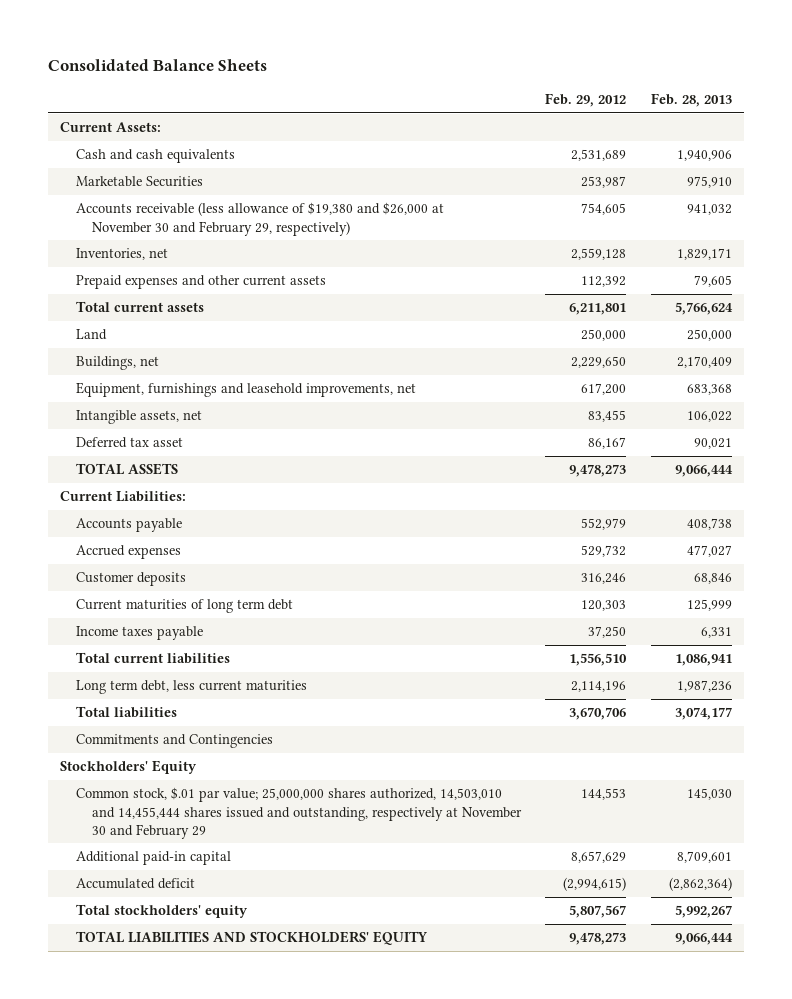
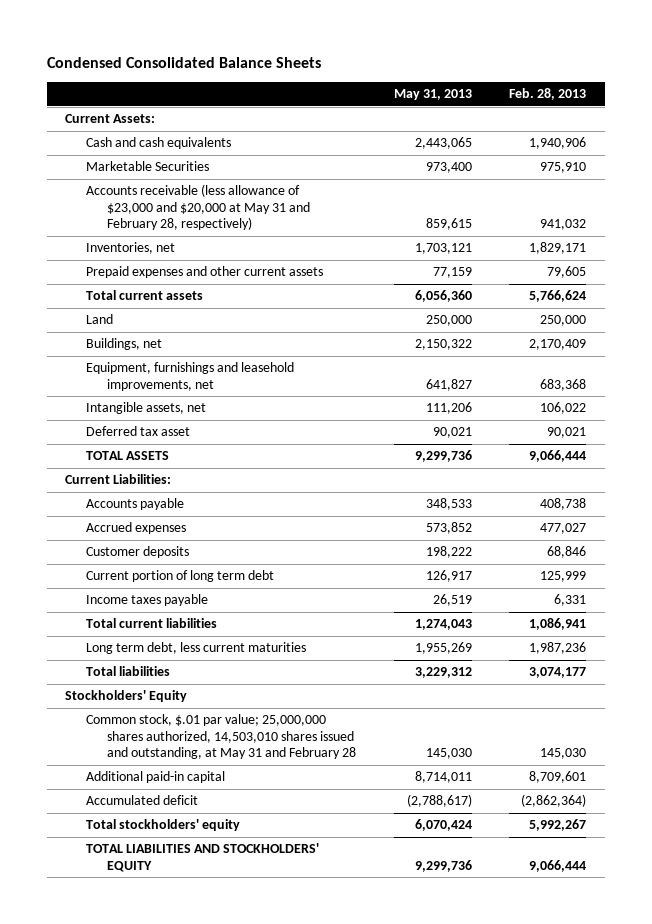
- Consolidated Balance Sheets
+ Condensed Consolidated Balance Sheets
- | Feb. 29, 2012 | Feb. 28, 2013
+ | May 31, 2013 | Feb. 28, 2013
- Accounts receivable (less allowance of $19,380 and $26,000 at November 30 and February 29, respectively) | 754,605 | 941,032
+ Accounts receivable (less allowance of $23,000 and $20,000 at May 31 and February 28, respectively) | 859,615 | 941,032
- Current maturities of long term debt | 120,303 | 125,999
+ Current portion of long term debt | 126,917 | 125,999
- Commitments and Contingencies
- Common stock, $.01 par value; 25,000,000 shares authorized, 14,503,010 and 14,455,444 shares issued and outstanding, respectively at November 30 and February 29 | 144,553 | 145,030
+ Common stock, $.01 par value; 25,000,000 shares authorized, 14,503,010 shares issued and outstanding, at May 31 and February 28 | 145,030 | 145,030

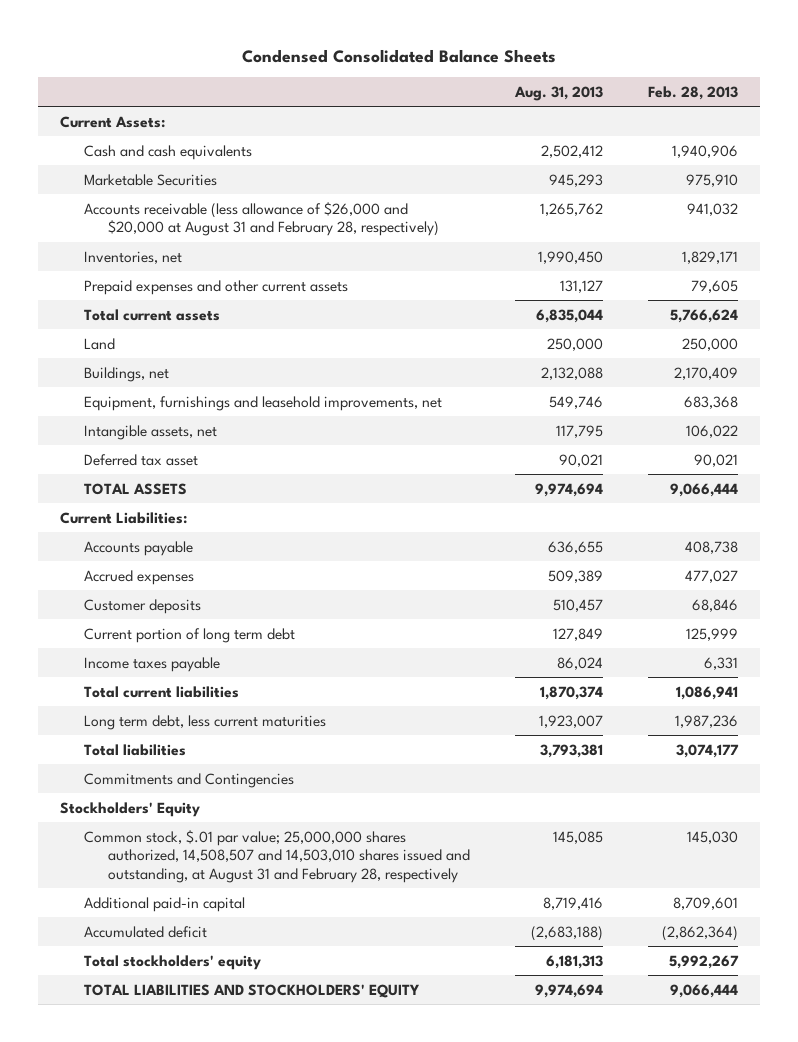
- | May 31, 2013 | Feb. 28, 2013
+ | Aug. 31, 2013 | Feb. 28, 2013
- Accounts receivable (less allowance of $23,000 and $20,000 at May 31 and February 28, respectively) | 859,615 | 941,032
+ Accounts receivable (less allowance of $26,000 and $20,000 at August 31 and February 28, respectively) | 1,265,762 | 941,032
+ Commitments and Contingencies
- Common stock, $.01 par value; 25,000,000 shares authorized, 14,503,010 shares issued and outstanding, at May 31 and February 28 | 145,030 | 145,030
+ Common stock, $.01 par value; 25,000,000 shares authorized, 14,508,507 and 14,503,010 shares issued and outstanding, at August 31 and February 28, respectively | 145,085 | 145,030

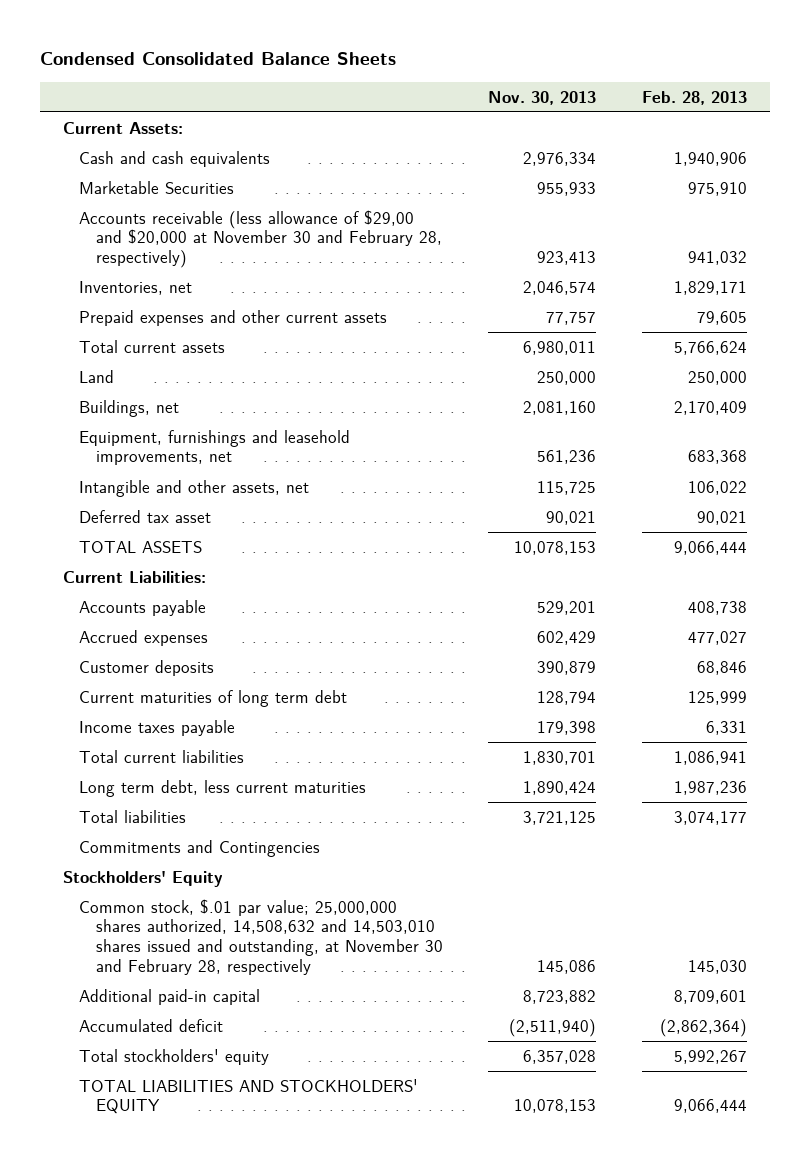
- | Aug. 31, 2013 | Feb. 28, 2013
+ | Nov. 30, 2013 | Feb. 28, 2013
- Accounts receivable (less allowance of $26,000 and $20,000 at August 31 and February 28, respectively) | 1,265,762 | 941,032
+ Accounts receivable (less allowance of $29,00 and $20,000 at November 30 and February 28, respectively) | 923,413 | 941,032
- Intangible assets, net | 117,795 | 106,022
+ Intangible and other assets, net | 115,725 | 106,022
- Current portion of long term debt | 127,849 | 125,999
+ Current maturities of long term debt | 128,794 | 125,999
- Common stock, $.01 par value; 25,000,000 shares authorized, 14,508,507 and 14,503,010 shares issued and outstanding, at August 31 and February 28, respectively | 145,085 | 145,030
+ Common stock, $.01 par value; 25,000,000 shares authorized, 14,508,632 and 14,503,010 shares issued and outstanding, at November 30 and February 28, respectively | 145,086 | 145,030

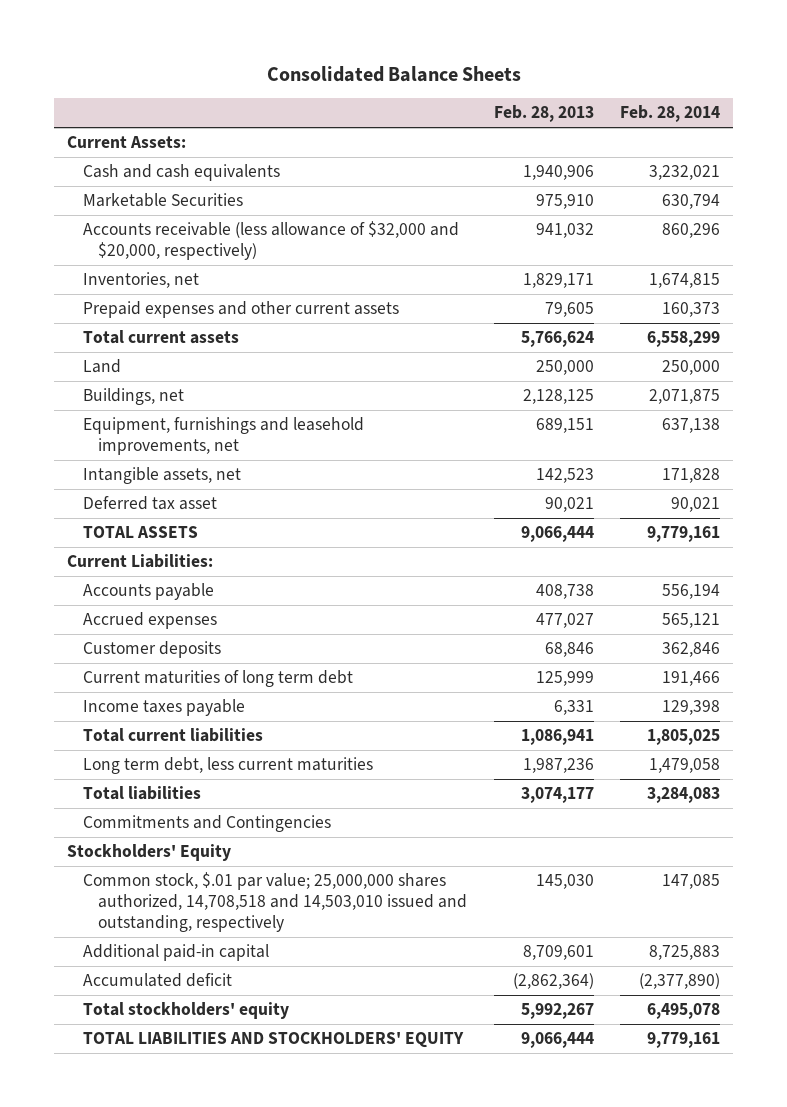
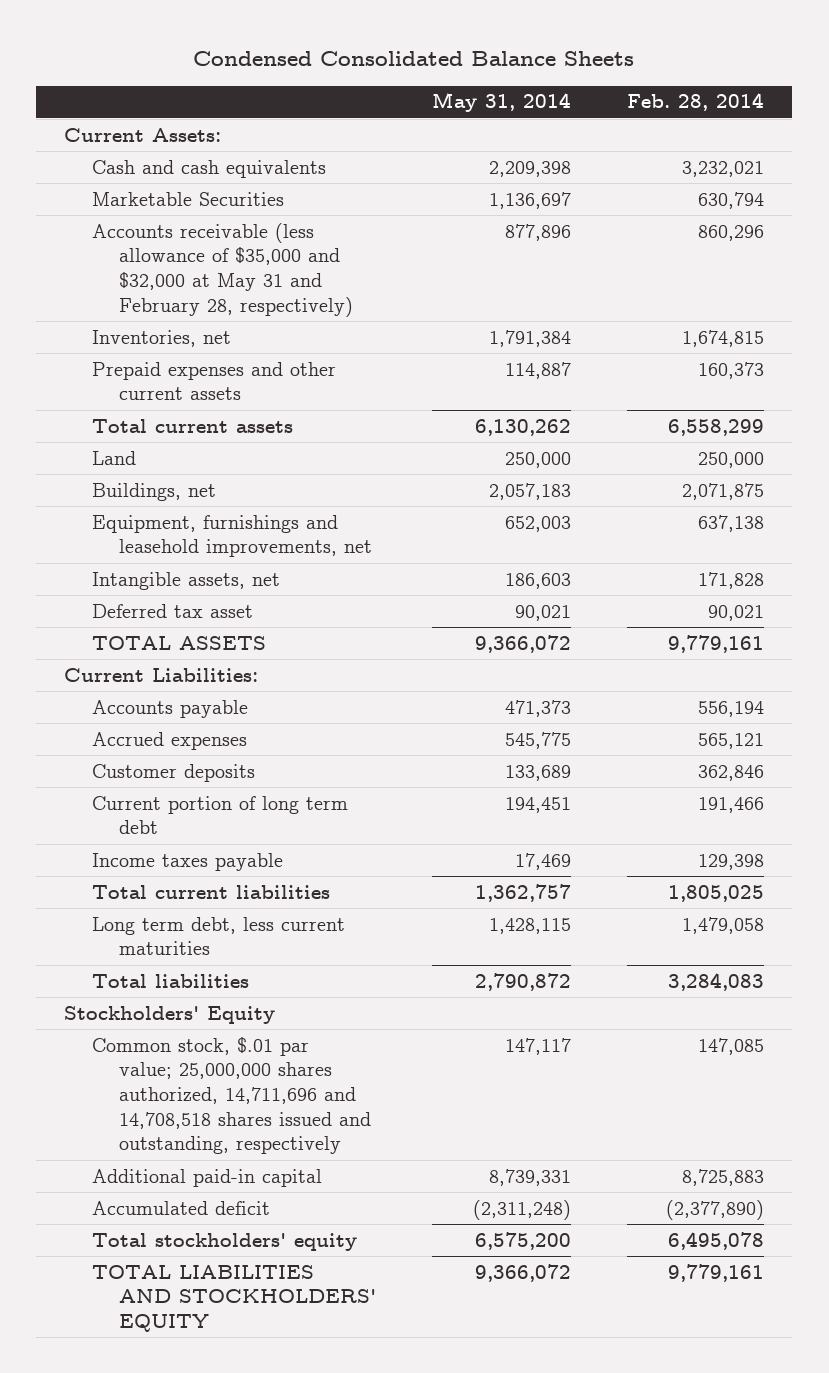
- Consolidated Balance Sheets
+ Condensed Consolidated Balance Sheets
- | Feb. 28, 2013 | Feb. 28, 2014
+ | May 31, 2014 | Feb. 28, 2014
- Accounts receivable (less allowance of $32,000 and $20,000, respectively) | 941,032 | 860,296
+ Accounts receivable (less allowance of $35,000 and $32,000 at May 31 and February 28, respectively) | 877,896 | 860,296
- Current maturities of long term debt | 125,999 | 191,466
+ Current portion of long term debt | 194,451 | 191,466
- Commitments and Contingencies
- Common stock, $.01 par value; 25,000,000 shares authorized, 14,708,518 and 14,503,010 issued and outstanding, respectively | 145,030 | 147,085
+ Common stock, $.01 par value; 25,000,000 shares authorized, 14,711,696 and 14,708,518 shares issued and outstanding, respectively | 147,117 | 147,085

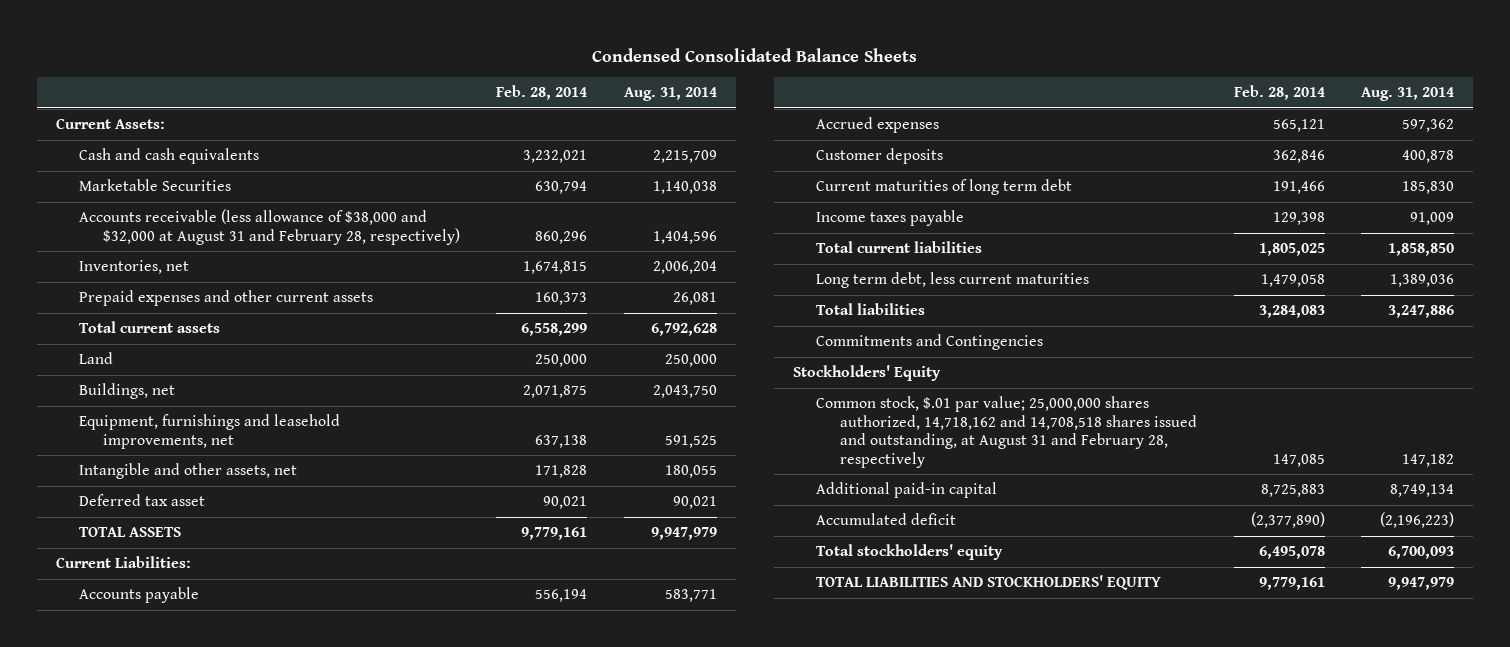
- | May 31, 2014 | Feb. 28, 2014
+ | Feb. 28, 2014 | Aug. 31, 2014
- Accounts receivable (less allowance of $35,000 and $32,000 at May 31 and February 28, respectively) | 877,896 | 860,296
+ Accounts receivable (less allowance of $38,000 and $32,000 at August 31 and February 28, respectively) | 860,296 | 1,404,596
- Intangible assets, net | 186,603 | 171,828
+ Intangible and other assets, net | 171,828 | 180,055
- Current portion of long term debt | 194,451 | 191,466
+ Current maturities of long term debt | 191,466 | 185,830
+ Commitments and Contingencies
- Common stock, $.01 par value; 25,000,000 shares authorized, 14,711,696 and 14,708,518 shares issued and outstanding, respectively | 147,117 | 147,085
+ Common stock, $.01 par value; 25,000,000 shares authorized, 14,718,162 and 14,708,518 shares issued and outstanding, at August 31 and February 28, respectively | 147,085 | 147,182

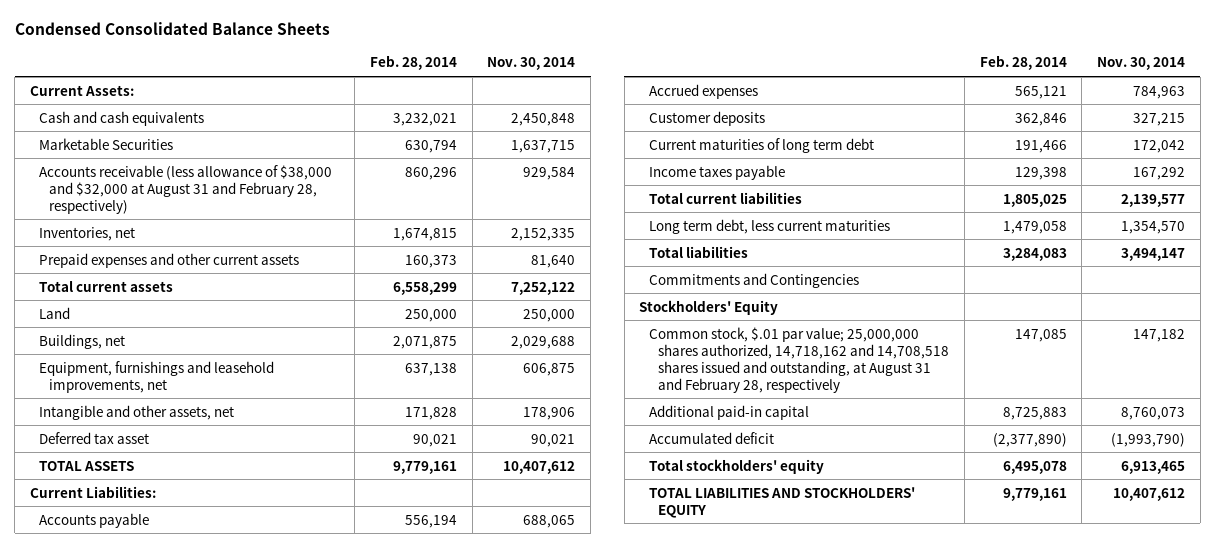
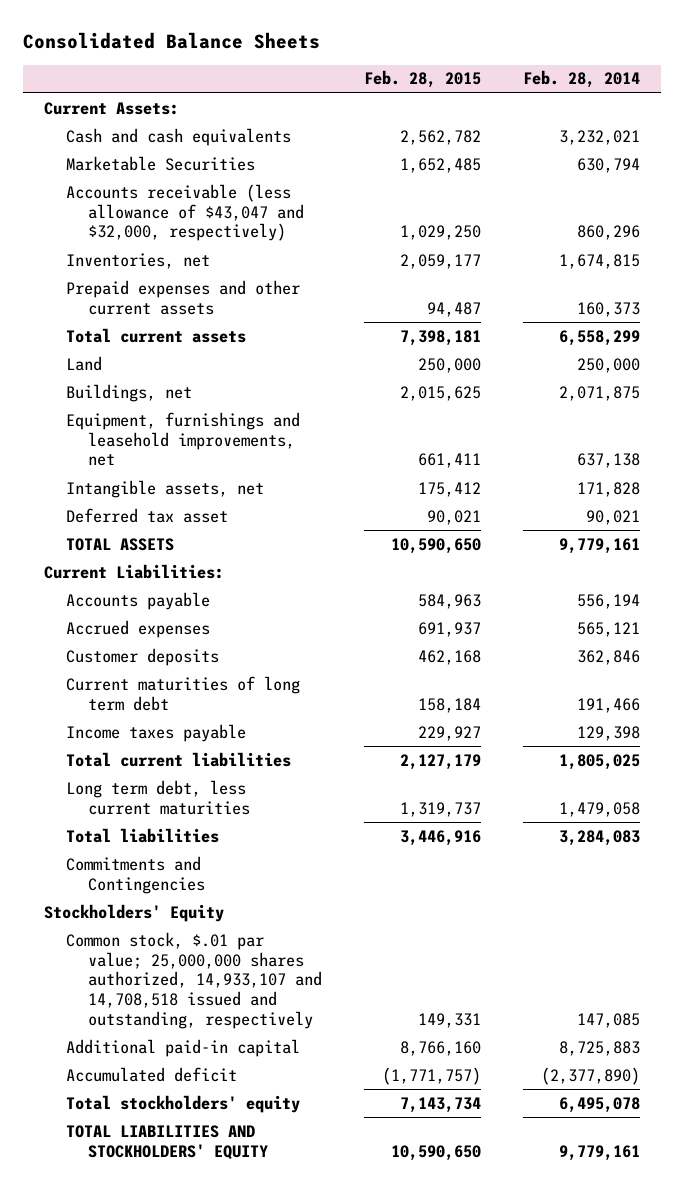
- Condensed Consolidated Balance Sheets
+ Consolidated Balance Sheets
- | Feb. 28, 2014 | Nov. 30, 2014
+ | Feb. 28, 2015 | Feb. 28, 2014
- Accounts receivable (less allowance of $38,000 and $32,000 at August 31 and February 28, respectively) | 860,296 | 929,584
+ Accounts receivable (less allowance of $43,047 and $32,000, respectively) | 1,029,250 | 860,296
- Intangible and other assets, net | 171,828 | 178,906
+ Intangible assets, net | 175,412 | 171,828
- Common stock, $.01 par value; 25,000,000 shares authorized, 14,718,162 and 14,708,518 shares issued and outstanding, at August 31 and February 28, respectively | 147,085 | 147,182
+ Common stock, $.01 par value; 25,000,000 shares authorized, 14,933,107 and 14,708,518 issued and outstanding, respectively | 149,331 | 147,085

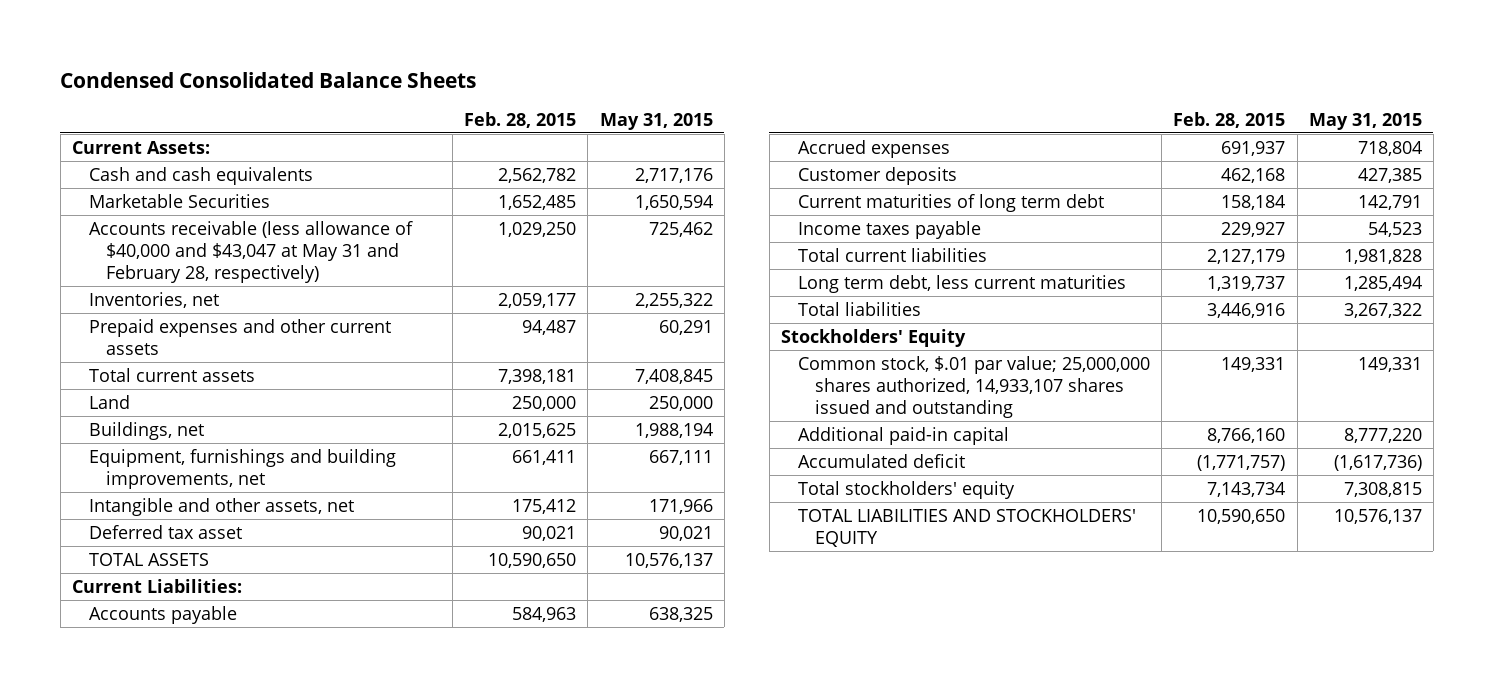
- Consolidated Balance Sheets
+ Condensed Consolidated Balance Sheets
- | Feb. 28, 2015 | Feb. 28, 2014
+ | Feb. 28, 2015 | May 31, 2015
- Accounts receivable (less allowance of $43,047 and $32,000, respectively) | 1,029,250 | 860,296
+ Accounts receivable (less allowance of $40,000 and $43,047 at May 31 and February 28, respectively) | 1,029,250 | 725,462
- Equipment, furnishings and leasehold improvements, net | 661,411 | 637,138
- Intangible assets, net | 175,412 | 171,828
+ Equipment, furnishings and building improvements, net | 661,411 | 667,111
+ Intangible and other assets, net | 175,412 | 171,966
- Commitments and Contingencies
- Common stock, $.01 par value; 25,000,000 shares authorized, 14,933,107 and 14,708,518 issued and outstanding, respectively | 149,331 | 147,085
+ Common stock, $.01 par value; 25,000,000 shares authorized, 14,933,107 shares issued and outstanding | 149,331 | 149,331

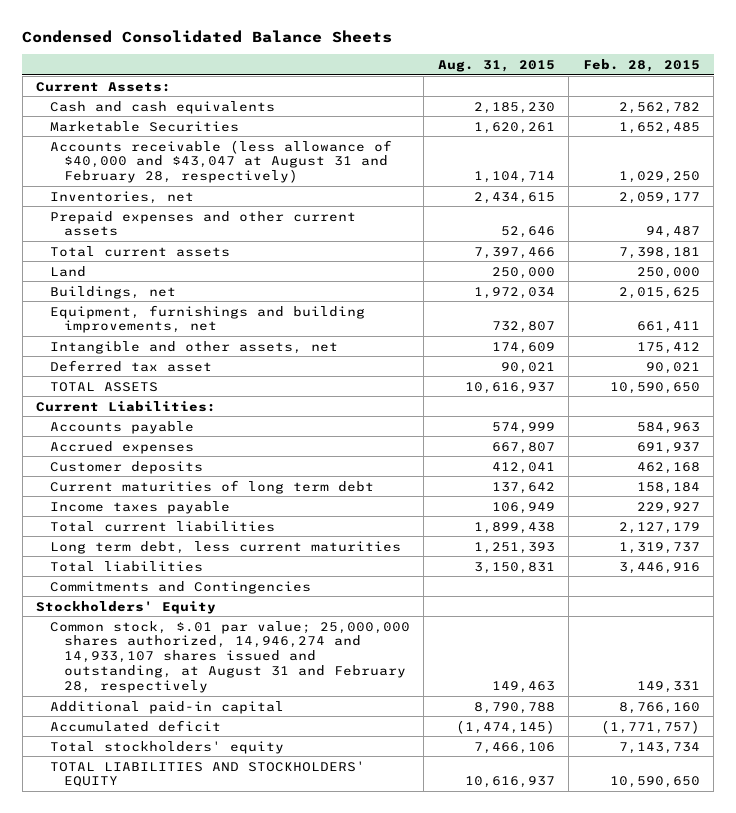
- | Feb. 28, 2015 | May 31, 2015
+ | Aug. 31, 2015 | Feb. 28, 2015
- Accounts receivable (less allowance of $40,000 and $43,047 at May 31 and February 28, respectively) | 1,029,250 | 725,462
+ Accounts receivable (less allowance of $40,000 and $43,047 at August 31 and February 28, respectively) | 1,104,714 | 1,029,250
+ Commitments and Contingencies
- Common stock, $.01 par value; 25,000,000 shares authorized, 14,933,107 shares issued and outstanding | 149,331 | 149,331
+ Common stock, $.01 par value; 25,000,000 shares authorized, 14,946,274 and 14,933,107 shares issued and outstanding, at August 31 and February 28, respectively | 149,463 | 149,331

